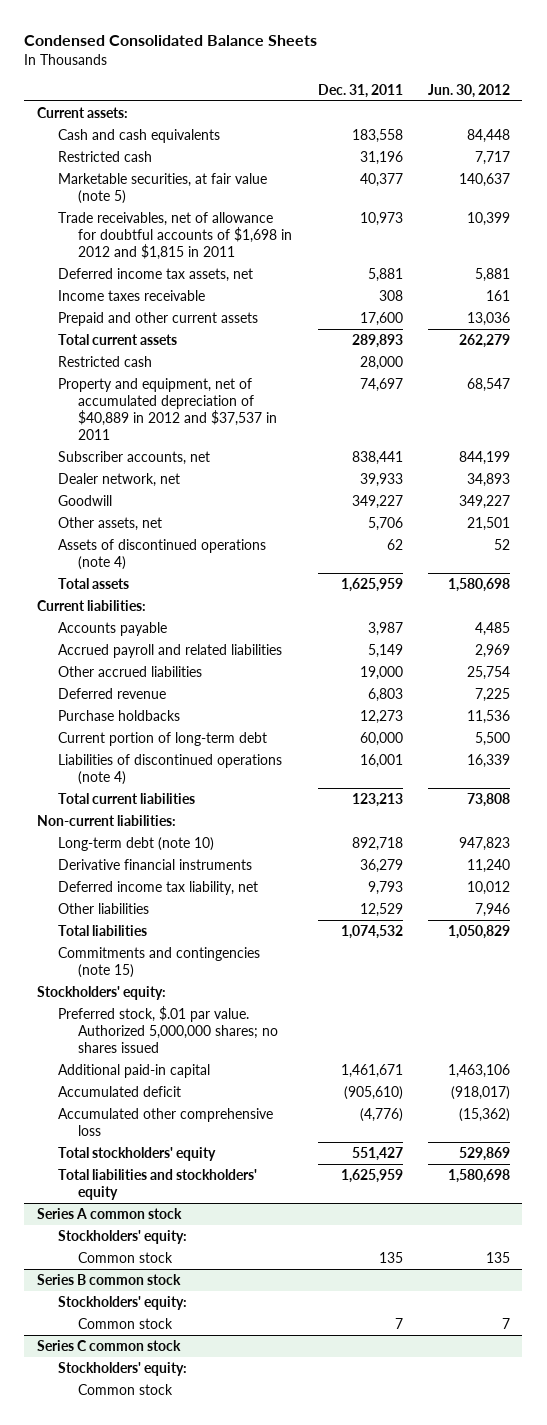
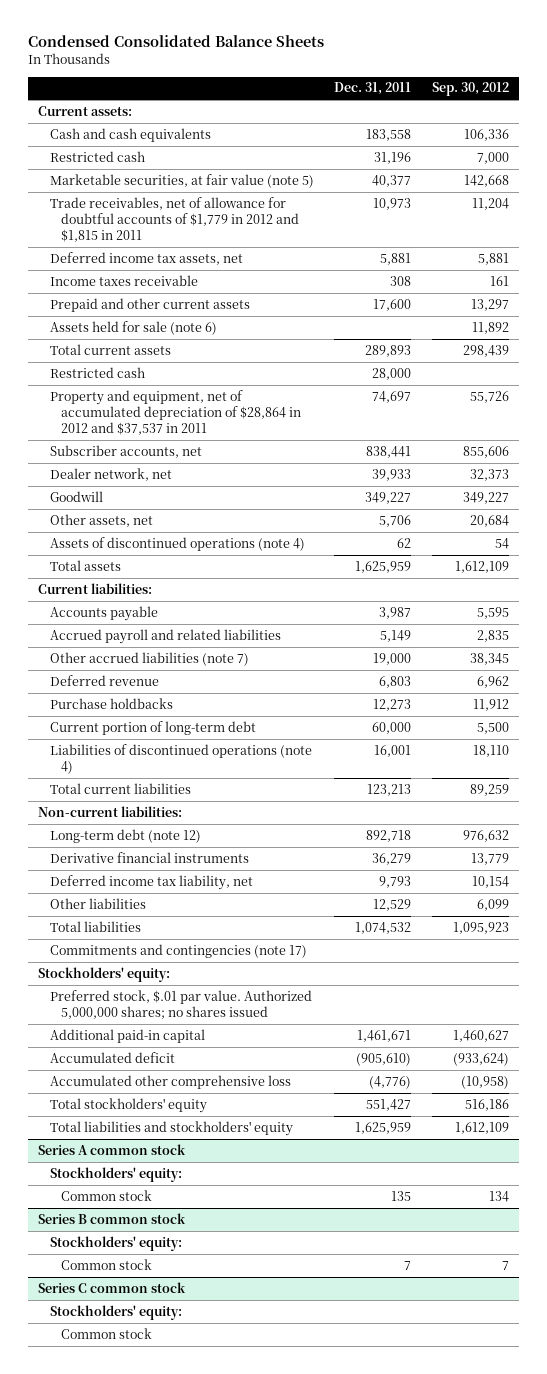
- | Dec. 31, 2011 | Jun. 30, 2012
+ | Dec. 31, 2011 | Sep. 30, 2012
- Trade receivables, net of allowance for doubtful accounts of $1,698 in 2012 and $1,815 in 2011 | 10,973 | 10,399
+ Trade receivables, net of allowance for doubtful accounts of $1,779 in 2012 and $1,815 in 2011 | 10,973 | 11,204
+ Assets held for sale (note 6) | | 11,892
- Property and equipment, net of accumulated depreciation of $40,889 in 2012 and $37,537 in 2011 | 74,697 | 68,547
+ Property and equipment, net of accumulated depreciation of $28,864 in 2012 and $37,537 in 2011 | 74,697 | 55,726
- Other accrued liabilities | 19,000 | 25,754
+ Other accrued liabilities (note 7) | 19,000 | 38,345
- Long-term debt (note 10) | 892,718 | 947,823
+ Long-term debt (note 12) | 892,718 | 976,632
- Commitments and contingencies (note 15)
+ Commitments and contingencies (note 17)

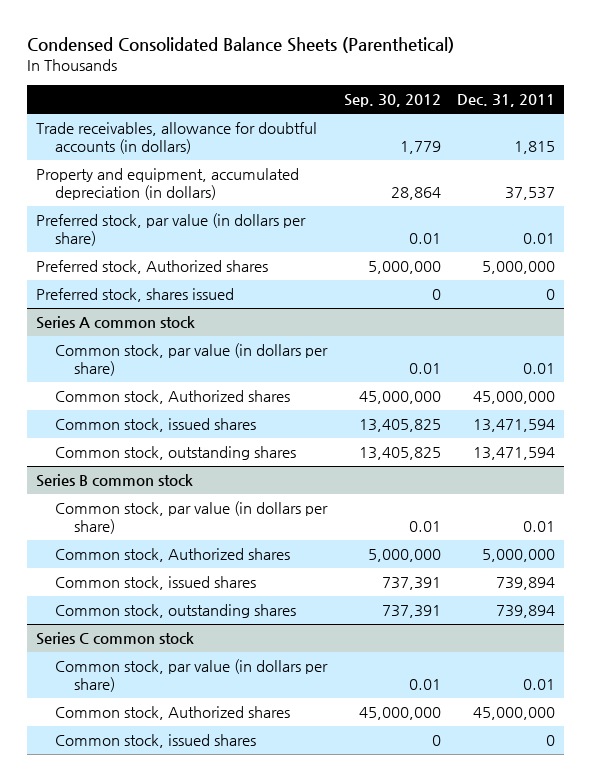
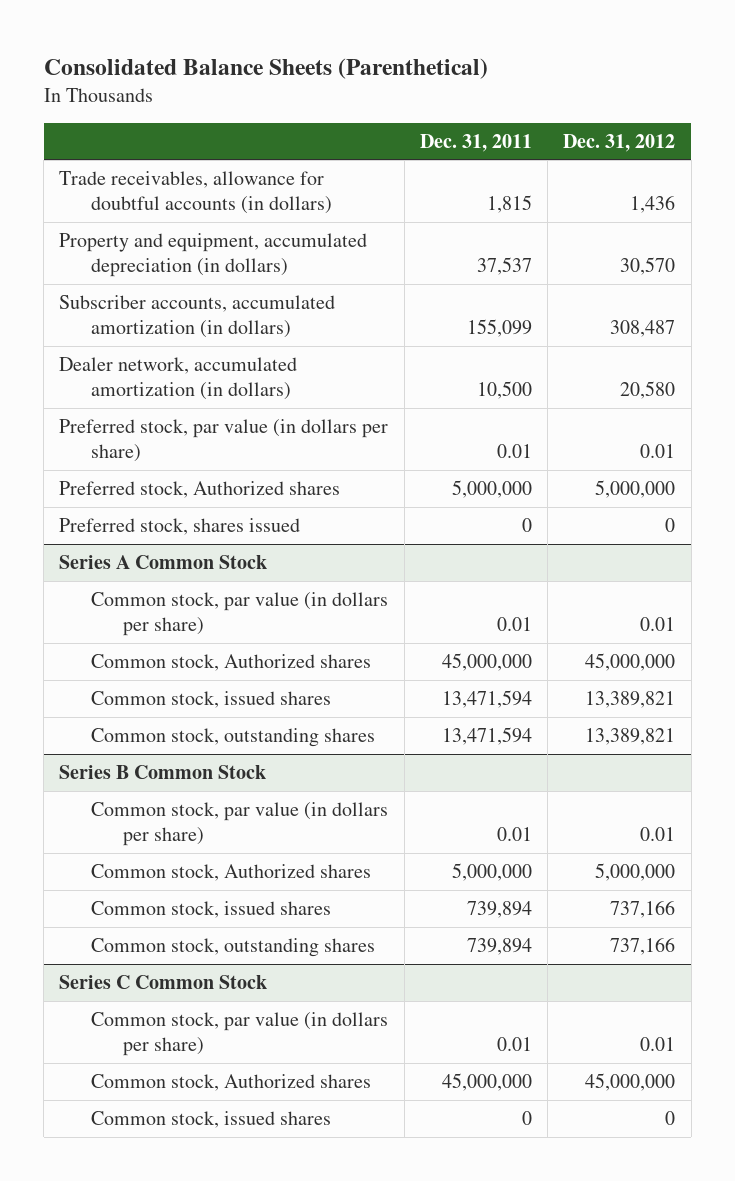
- Condensed Consolidated Balance Sheets (Parenthetical)
+ Consolidated Balance Sheets (Parenthetical)
- | Sep. 30, 2012 | Dec. 31, 2011
+ | Dec. 31, 2011 | Dec. 31, 2012
+ Subscriber accounts, accumulated amortization (in dollars) | 155,099 | 308,487
+ Dealer network, accumulated amortization (in dollars) | 10,500 | 20,580
- Series A common stock
+ Series A Common Stock
- Series B common stock
+ Series B Common Stock
- Series C common stock
+ Series C Common Stock

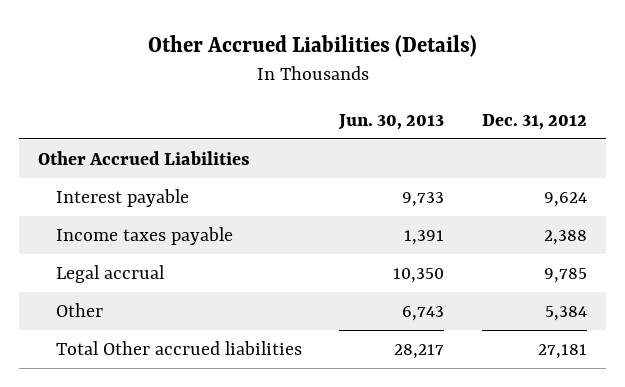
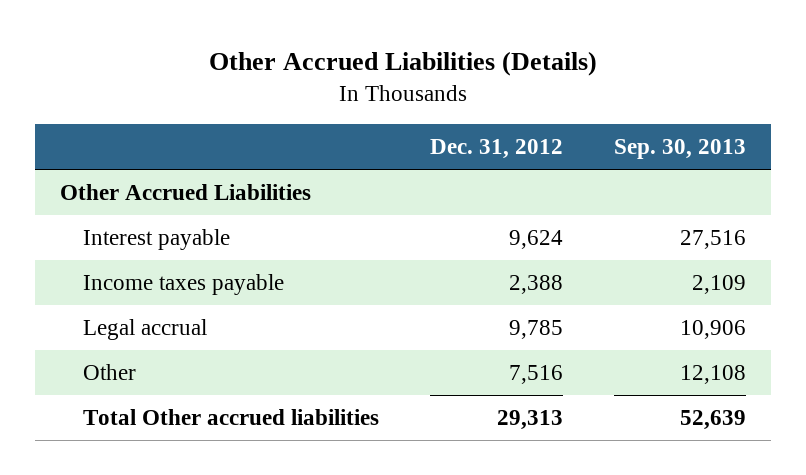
- | Jun. 30, 2013 | Dec. 31, 2012
+ | Dec. 31, 2012 | Sep. 30, 2013
- Other | 6,743 | 5,384
- Total Other accrued liabilities | 28,217 | 27,181
+ Other | 7,516 | 12,108
+ Total Other accrued liabilities | 29,313 | 52,639

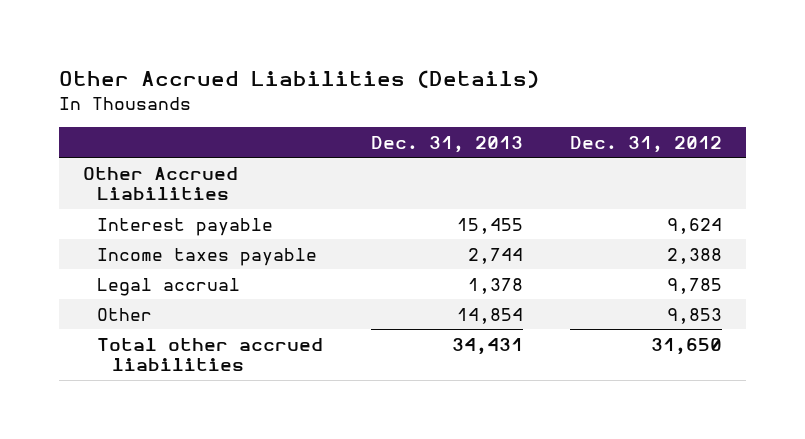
- | Dec. 31, 2012 | Sep. 30, 2013
+ | Dec. 31, 2013 | Dec. 31, 2012
- Other | 7,516 | 12,108
- Total Other accrued liabilities | 29,313 | 52,639
+ Other | 14,854 | 9,853
+ Total other accrued liabilities | 34,431 | 31,650

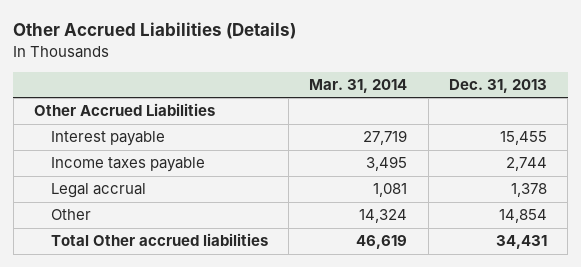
- | Dec. 31, 2013 | Dec. 31, 2012
+ | Mar. 31, 2014 | Dec. 31, 2013
- Total other accrued liabilities | 34,431 | 31,650
+ Total Other accrued liabilities | 46,619 | 34,431

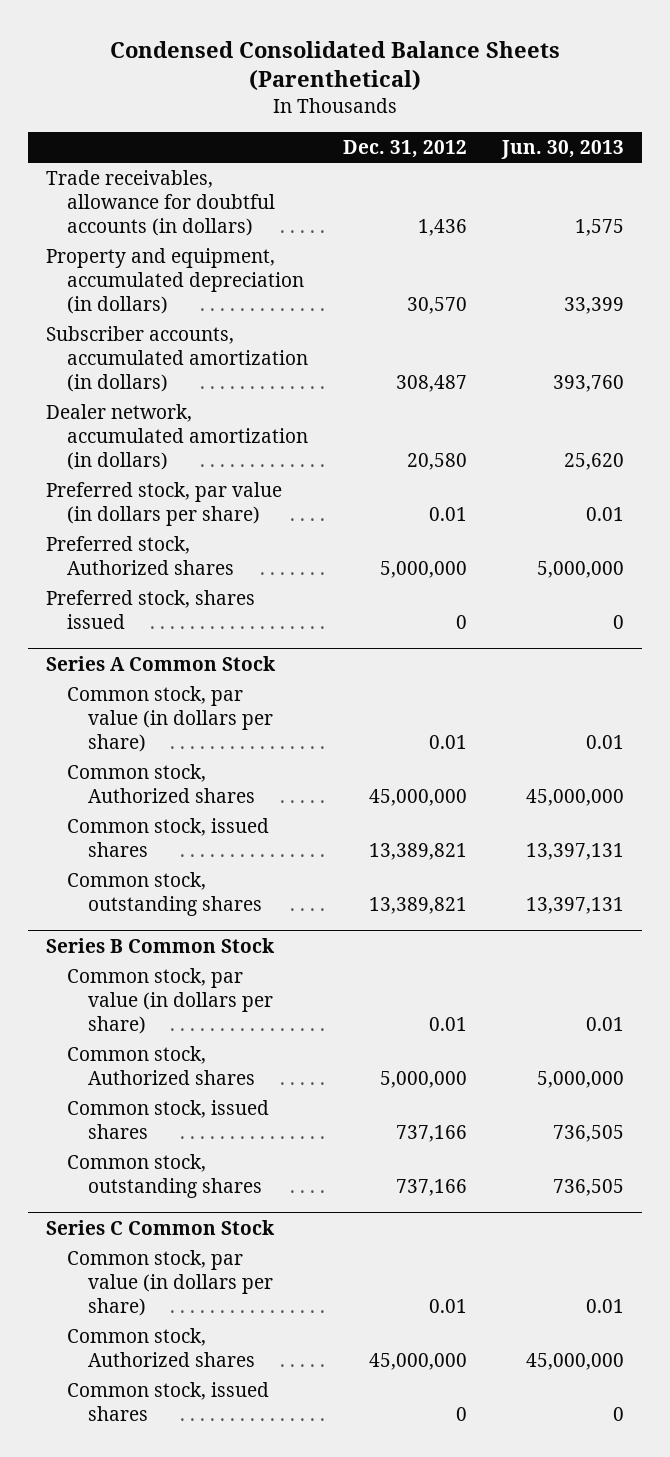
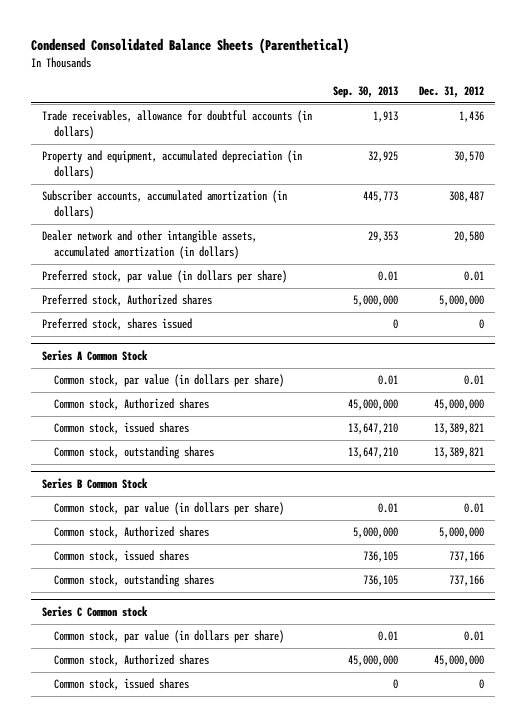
- | Dec. 31, 2012 | Jun. 30, 2013
+ | Sep. 30, 2013 | Dec. 31, 2012
- Dealer network, accumulated amortization (in dollars) | 20,580 | 25,620
+ Dealer network and other intangible assets, accumulated amortization (in dollars) | 29,353 | 20,580
- Series C Common Stock
+ Series C Common stock

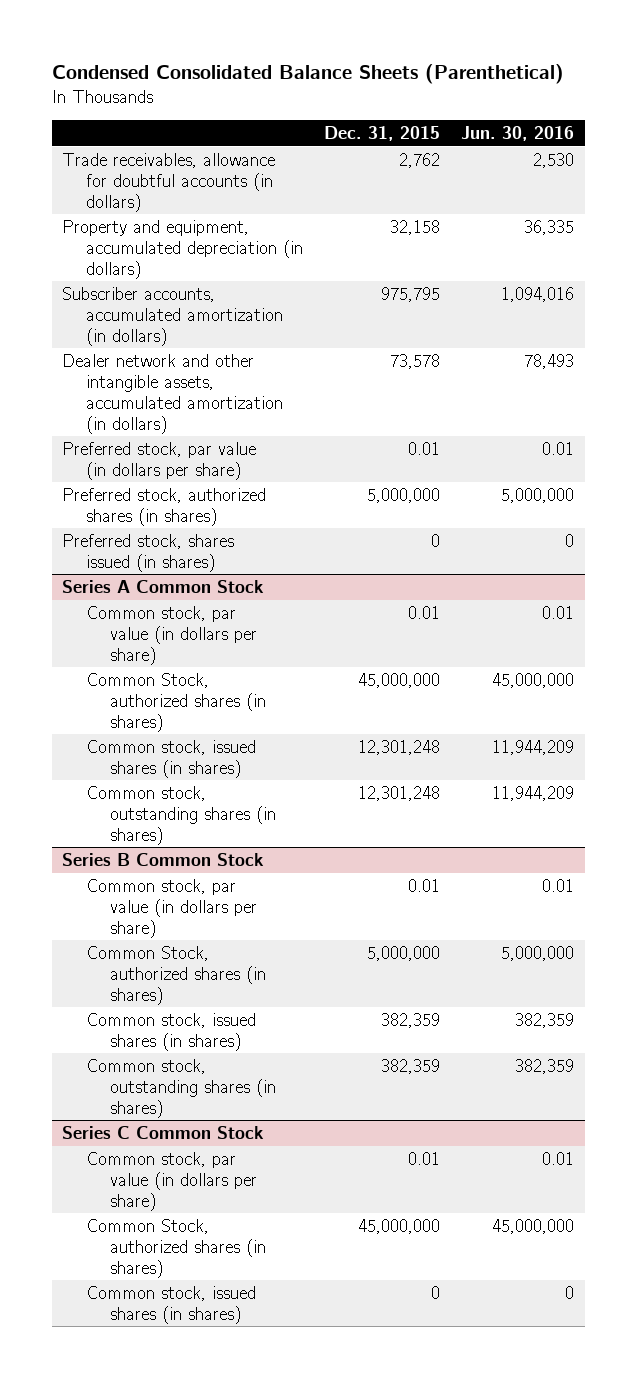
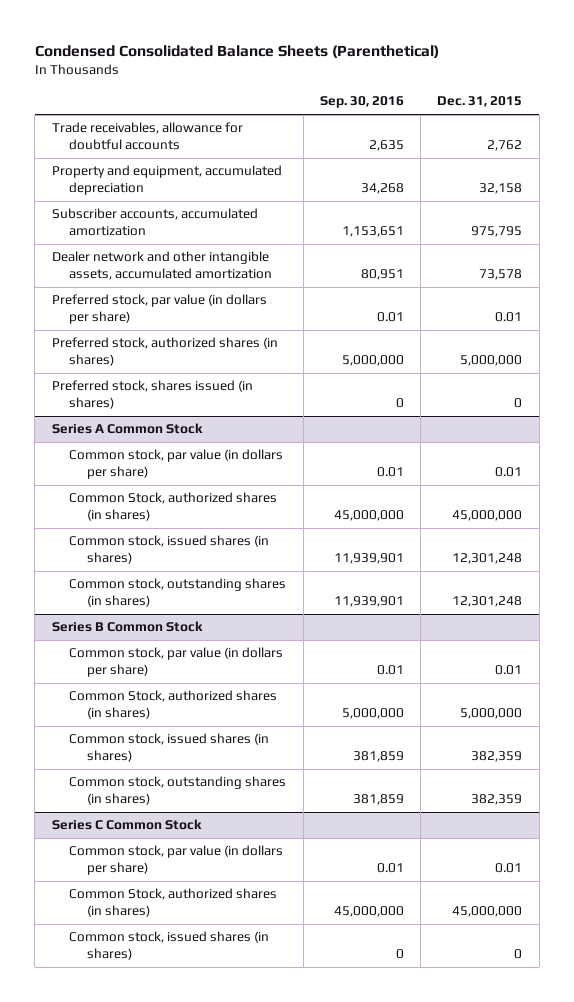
- | Dec. 31, 2015 | Jun. 30, 2016
+ | Sep. 30, 2016 | Dec. 31, 2015
- Trade receivables, allowance for doubtful accounts (in dollars) | 2,762 | 2,530
- Property and equipment, accumulated depreciation (in dollars) | 32,158 | 36,335
- Subscriber accounts, accumulated amortization (in dollars) | 975,795 | 1,094,016
- Dealer network and other intangible assets, accumulated amortization (in dollars) | 73,578 | 78,493
+ Trade receivables, allowance for doubtful accounts | 2,635 | 2,762
+ Property and equipment, accumulated depreciation | 34,268 | 32,158
+ Subscriber accounts, accumulated amortization | 1,153,651 | 975,795
+ Dealer network and other intangible assets, accumulated amortization | 80,951 | 73,578

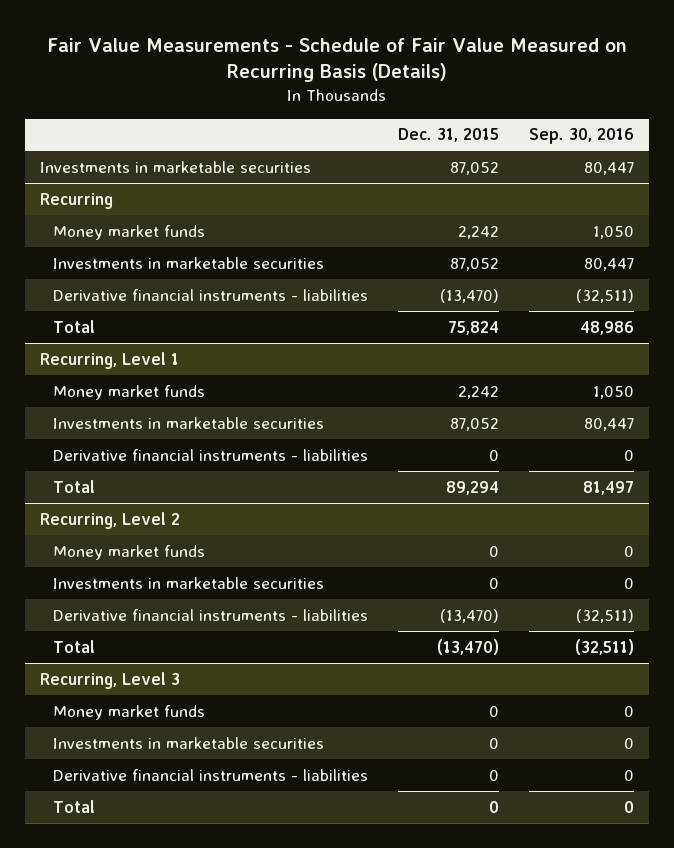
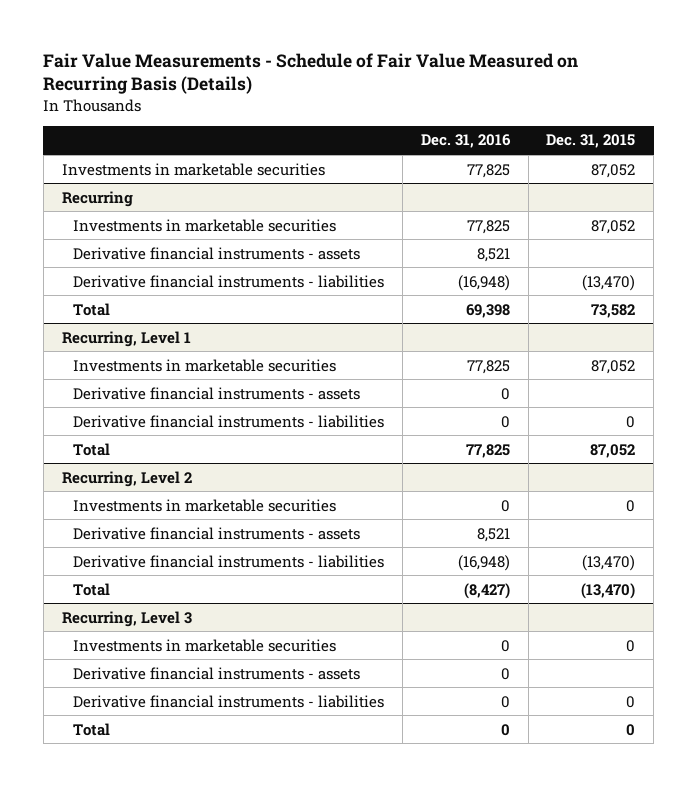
- | Dec. 31, 2015 | Sep. 30, 2016
+ | Dec. 31, 2016 | Dec. 31, 2015
@ Recurring
- Money market funds | 2,242 | 1,050
+ Derivative financial instruments - assets | 8,521 |
- Total | 75,824 | 48,986
+ Total | 69,398 | 73,582
@ Recurring, Level 1
- Money market funds | 2,242 | 1,050
+ Derivative financial instruments - assets | 0 |
- Total | 89,294 | 81,497
+ Total | 77,825 | 87,052
@ Recurring, Level 2
- Money market funds | 0 | 0
+ Derivative financial instruments - assets | 8,521 |
@ Recurring, Level 3
- Money market funds | 0 | 0
+ Derivative financial instruments - assets | 0 |

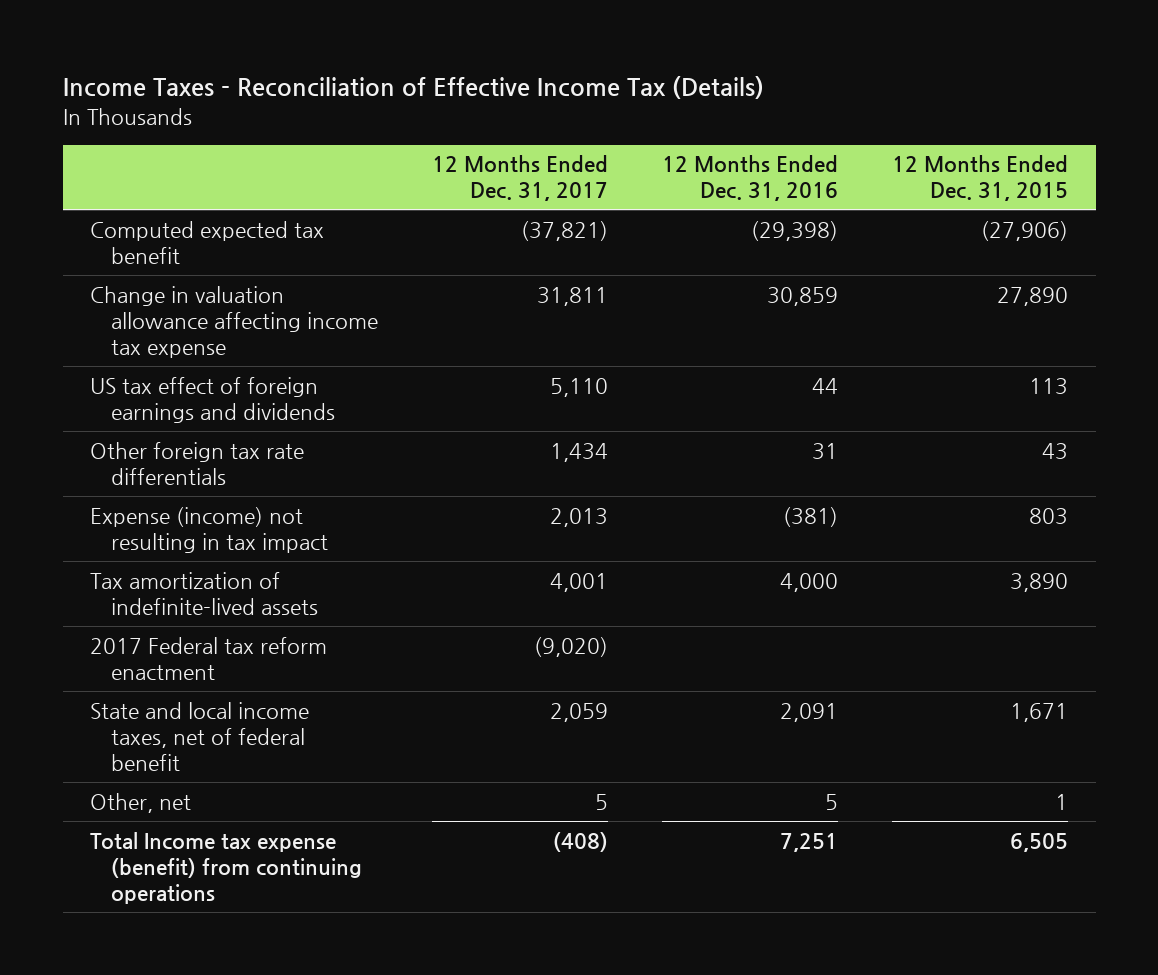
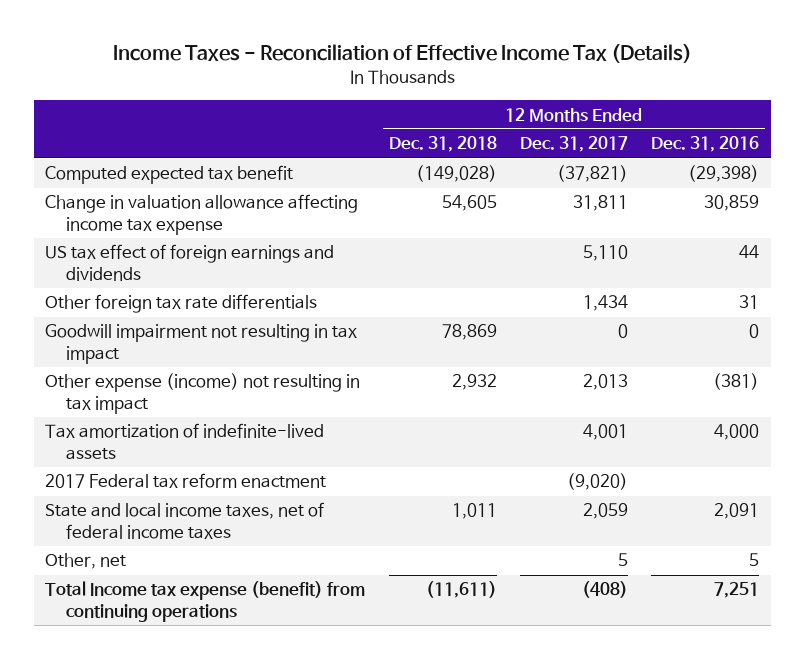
- | 12 Months Ended Dec. 31, 2017 | 12 Months Ended Dec. 31, 2016 | 12 Months Ended Dec. 31, 2015
+ | 12 Months Ended Dec. 31, 2018 | 12 Months Ended Dec. 31, 2017 | 12 Months Ended Dec. 31, 2016
- Expense (income) not resulting in tax impact | 2,013 | (381) | 803
+ Goodwill impairment not resulting in tax impact | 78,869 | 0 | 0
+ Other expense (income) not resulting in tax impact | 2,932 | 2,013 | (381)
- State and local income taxes, net of federal benefit | 2,059 | 2,091 | 1,671
+ State and local income taxes, net of federal income taxes | 1,011 | 2,059 | 2,091

